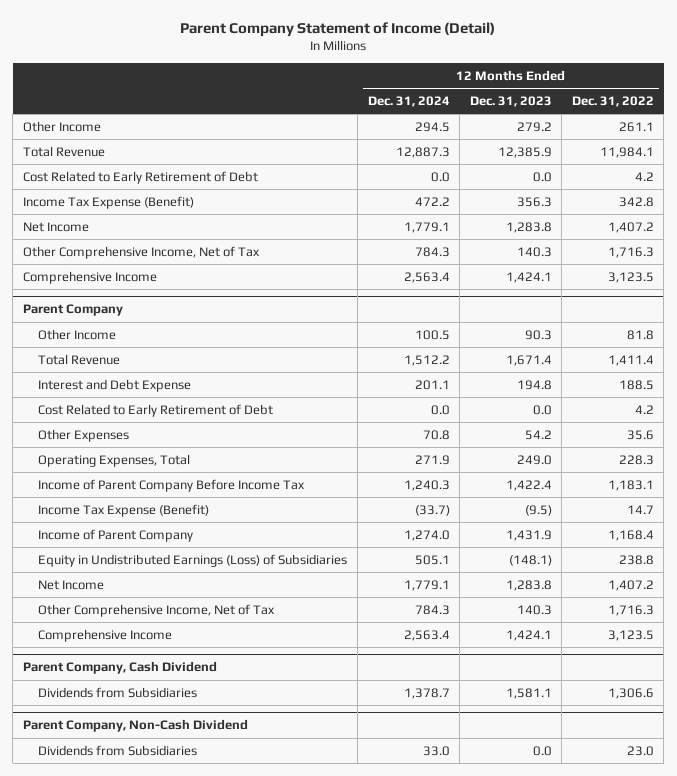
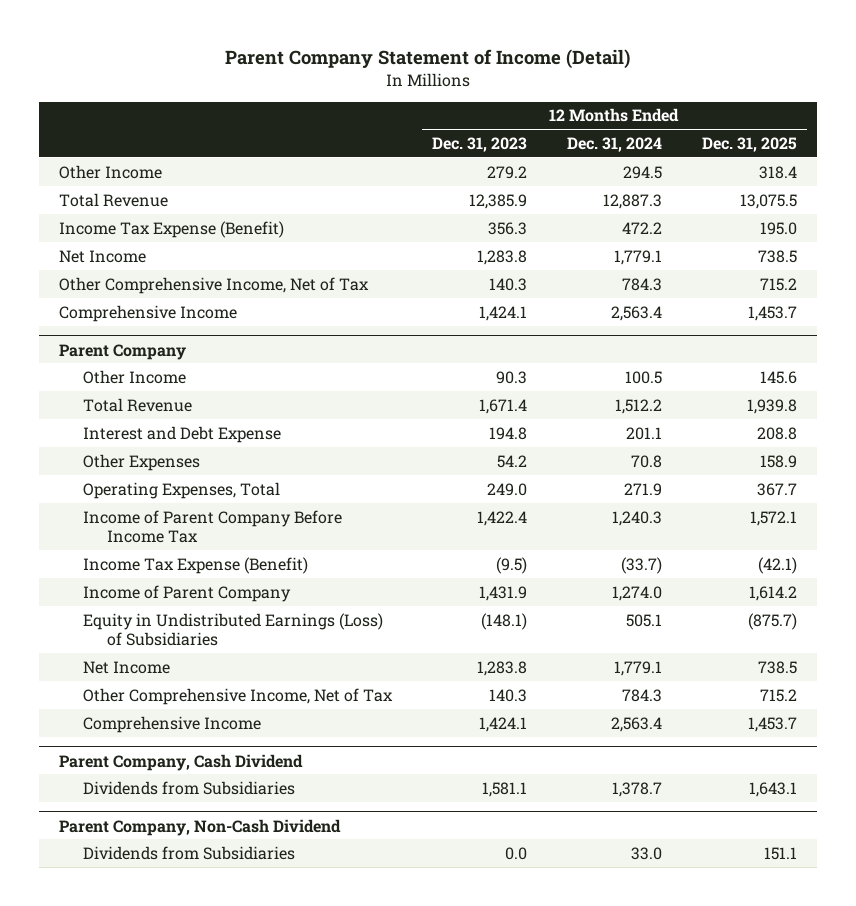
- | 12 Months Ended Dec. 31, 2024 | 12 Months Ended Dec. 31, 2023 | 12 Months Ended Dec. 31, 2022
+ | 12 Months Ended Dec. 31, 2023 | 12 Months Ended Dec. 31, 2024 | 12 Months Ended Dec. 31, 2025
- Cost Related to Early Retirement of Debt | 0.0 | 0.0 | 4.2
@ Parent Company
- Cost Related to Early Retirement of Debt | 0.0 | 0.0 | 4.2

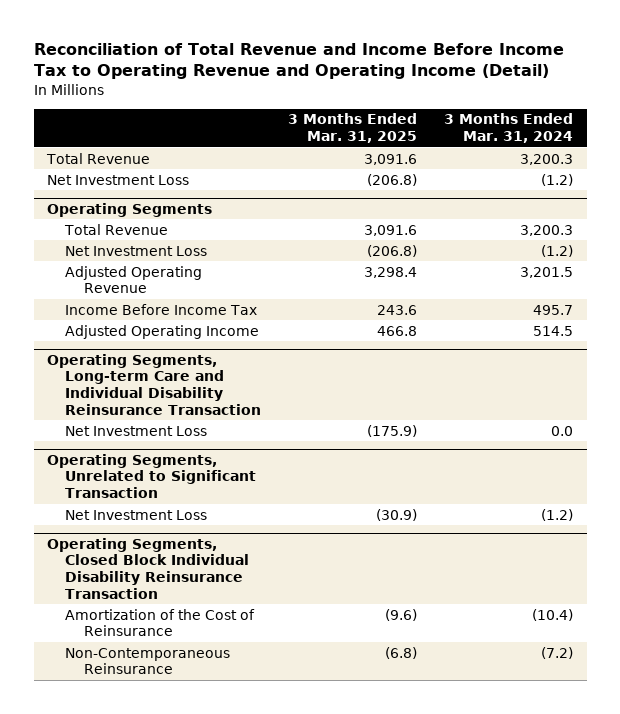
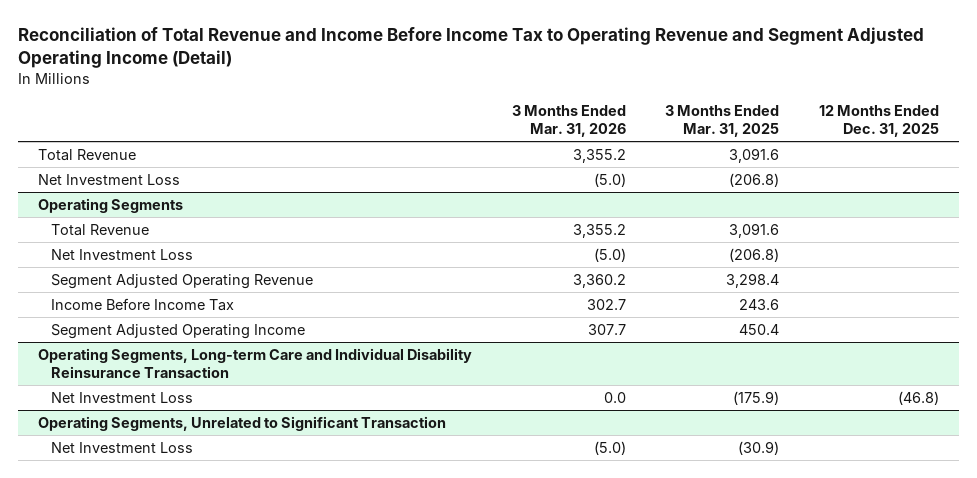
- Reconciliation of Total Revenue and Income Before Income Tax to Operating Revenue and Operating Income (Detail)
+ Reconciliation of Total Revenue and Income Before Income Tax to Operating Revenue and Segment Adjusted Operating Income (Detail)
- | 3 Months Ended Mar. 31, 2025 | 3 Months Ended Mar. 31, 2024
+ | 3 Months Ended Mar. 31, 2026 | 3 Months Ended Mar. 31, 2025 | 12 Months Ended Dec. 31, 2025
@ Operating Segments
- Adjusted Operating Revenue | 3,298.4 | 3,201.5
+ Segment Adjusted Operating Revenue | 3,360.2 | 3,298.4 |
- Adjusted Operating Income | 466.8 | 514.5
+ Segment Adjusted Operating Income | 307.7 | 450.4 |
- Operating Segments, Closed Block Individual Disability Reinsurance Transaction
- Amortization of the Cost of Reinsurance | (9.6) | (10.4)
- Non-Contemporaneous Reinsurance | (6.8) | (7.2)

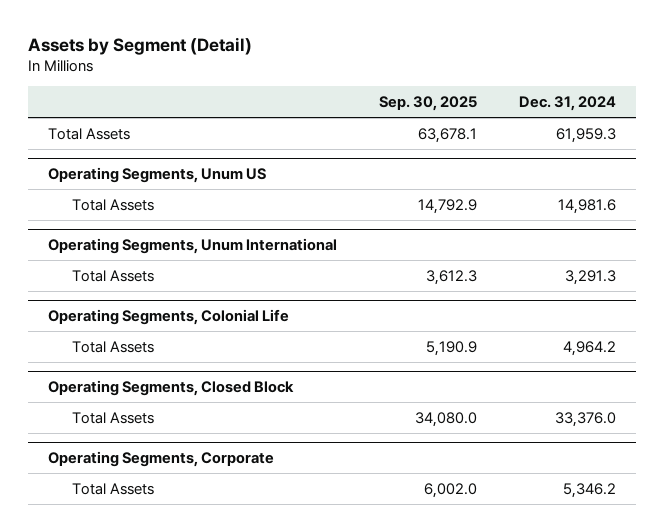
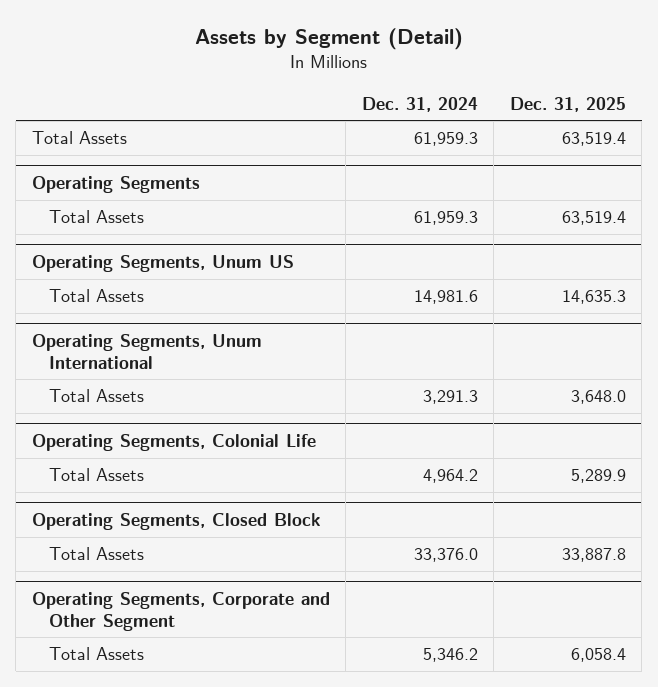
- | Sep. 30, 2025 | Dec. 31, 2024
+ | Dec. 31, 2024 | Dec. 31, 2025
+ Operating Segments
+ Total Assets | 61,959.3 | 63,519.4
- Operating Segments, Corporate
+ Operating Segments, Corporate and Other Segment

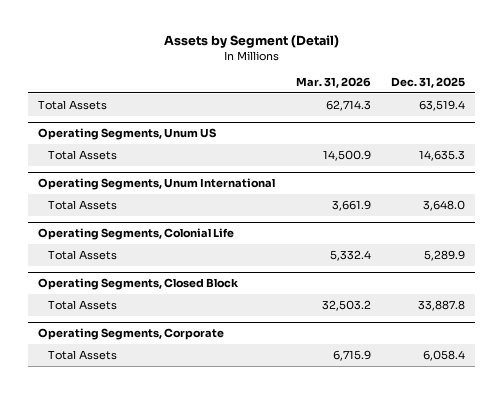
- | Dec. 31, 2024 | Dec. 31, 2025
+ | Mar. 31, 2026 | Dec. 31, 2025
- Operating Segments
- Total Assets | 61,959.3 | 63,519.4
- Operating Segments, Corporate and Other Segment
+ Operating Segments, Corporate

